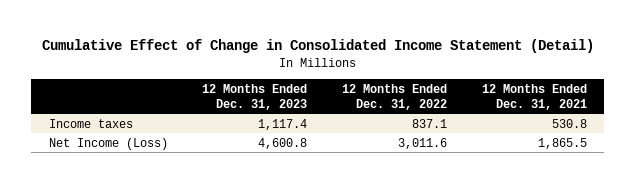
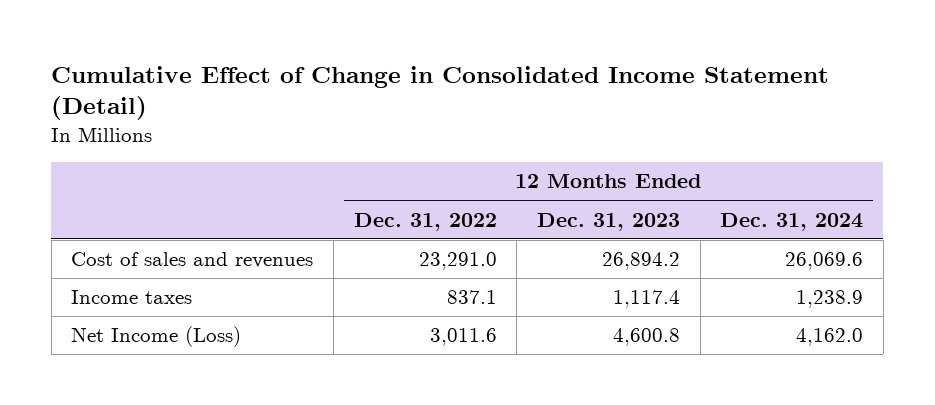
- | 12 Months Ended Dec. 31, 2023 | 12 Months Ended Dec. 31, 2022 | 12 Months Ended Dec. 31, 2021
+ | 12 Months Ended Dec. 31, 2022 | 12 Months Ended Dec. 31, 2023 | 12 Months Ended Dec. 31, 2024
+ Cost of sales and revenues | 23,291.0 | 26,894.2 | 26,069.6

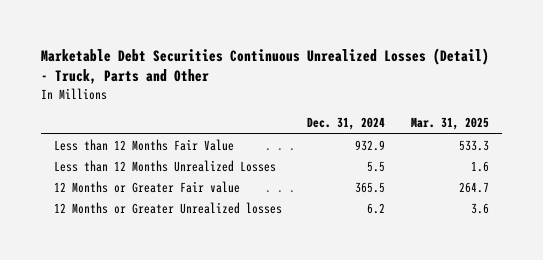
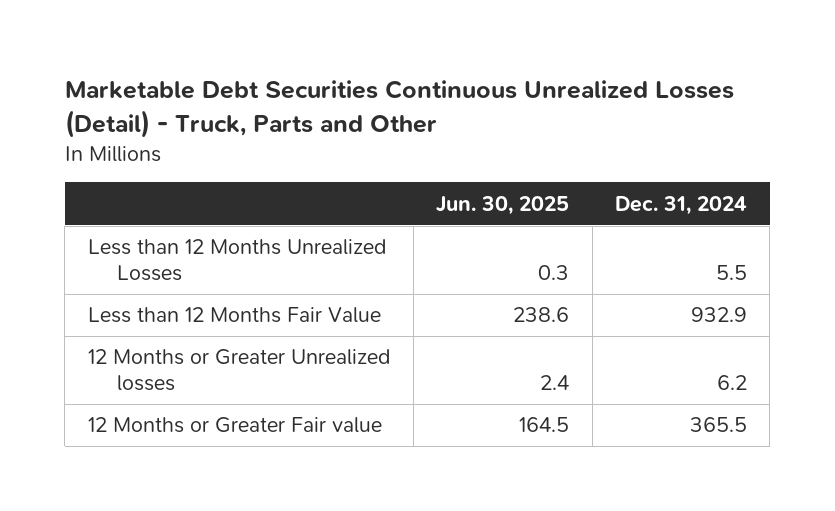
- | Dec. 31, 2024 | Mar. 31, 2025
+ | Jun. 30, 2025 | Dec. 31, 2024
moved down: Less than 12 Months Fair Value | 238.6 | 932.9
moved down: 12 Months or Greater Fair value | 164.5 | 365.5

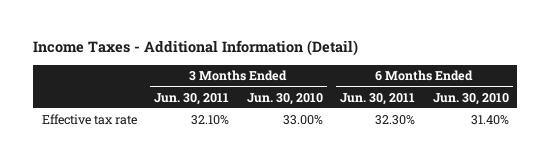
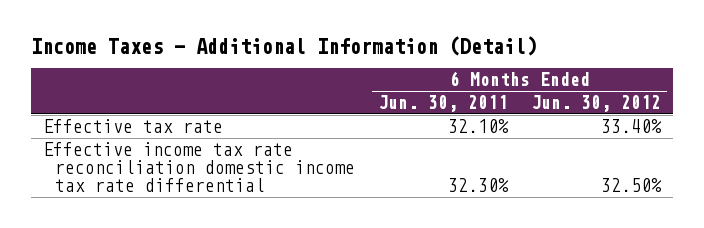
- | 3 Months Ended Jun. 30, 2011 | 3 Months Ended Jun. 30, 2010 | 6 Months Ended Jun. 30, 2011 | 6 Months Ended Jun. 30, 2010
+ | 6 Months Ended Jun. 30, 2011 | 6 Months Ended Jun. 30, 2012
- Effective tax rate | 32.10% | 33.00% | 32.30% | 31.40%
+ Effective tax rate | 32.10% | 33.40%
+ Effective income tax rate reconciliation domestic income tax rate differential | 32.30% | 32.50%

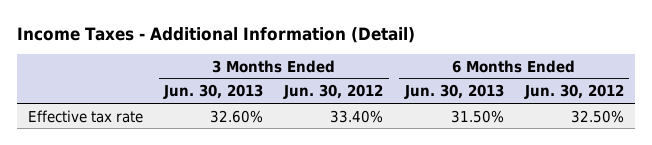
- | 6 Months Ended Jun. 30, 2011 | 6 Months Ended Jun. 30, 2012
+ | 3 Months Ended Jun. 30, 2013 | 3 Months Ended Jun. 30, 2012 | 6 Months Ended Jun. 30, 2013 | 6 Months Ended Jun. 30, 2012
- Effective tax rate | 32.10% | 33.40%
- Effective income tax rate reconciliation domestic income tax rate differential | 32.30% | 32.50%
+ Effective tax rate | 32.60% | 33.40% | 31.50% | 32.50%

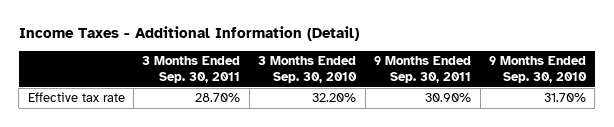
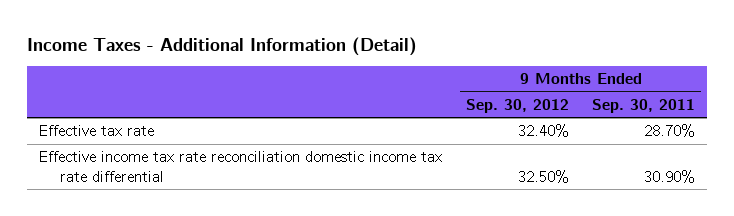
- | 3 Months Ended Sep. 30, 2011 | 3 Months Ended Sep. 30, 2010 | 9 Months Ended Sep. 30, 2011 | 9 Months Ended Sep. 30, 2010
+ | 9 Months Ended Sep. 30, 2012 | 9 Months Ended Sep. 30, 2011
- Effective tax rate | 28.70% | 32.20% | 30.90% | 31.70%
+ Effective tax rate | 32.40% | 28.70%
+ Effective income tax rate reconciliation domestic income tax rate differential | 32.50% | 30.90%

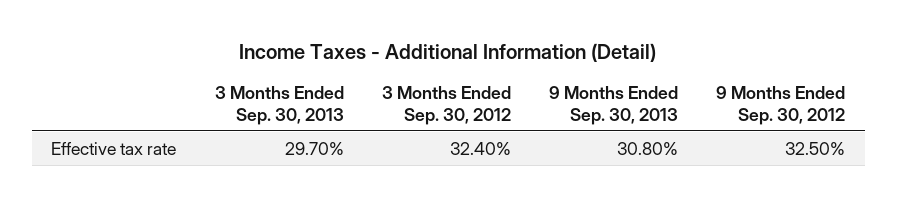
- | 9 Months Ended Sep. 30, 2012 | 9 Months Ended Sep. 30, 2011
+ | 3 Months Ended Sep. 30, 2013 | 3 Months Ended Sep. 30, 2012 | 9 Months Ended Sep. 30, 2013 | 9 Months Ended Sep. 30, 2012
- Effective tax rate | 32.40% | 28.70%
- Effective income tax rate reconciliation domestic income tax rate differential | 32.50% | 30.90%
+ Effective tax rate | 29.70% | 32.40% | 30.80% | 32.50%

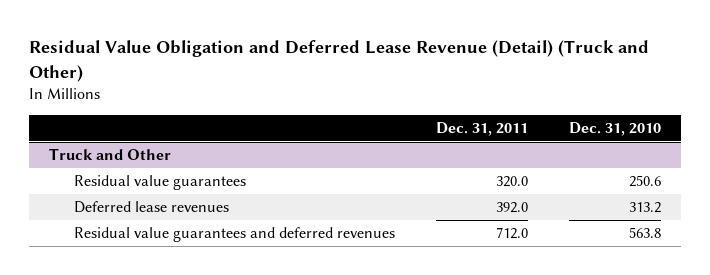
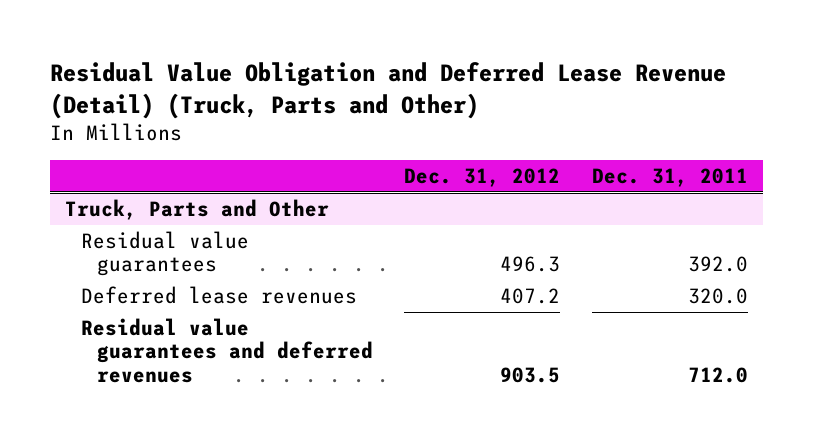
- Residual Value Obligation and Deferred Lease Revenue (Detail) (Truck and Other)
+ Residual Value Obligation and Deferred Lease Revenue (Detail) (Truck, Parts and Other)
- | Dec. 31, 2011 | Dec. 31, 2010
+ | Dec. 31, 2012 | Dec. 31, 2011
- Truck and Other
- Residual value guarantees | 320.0 | 250.6
- Deferred lease revenues | 392.0 | 313.2
+ Truck, Parts and Other
+ Residual value guarantees | 496.3 | 392.0
+ Deferred lease revenues | 407.2 | 320.0

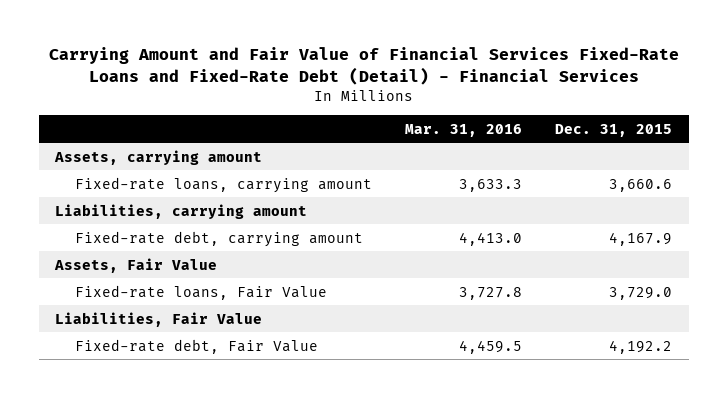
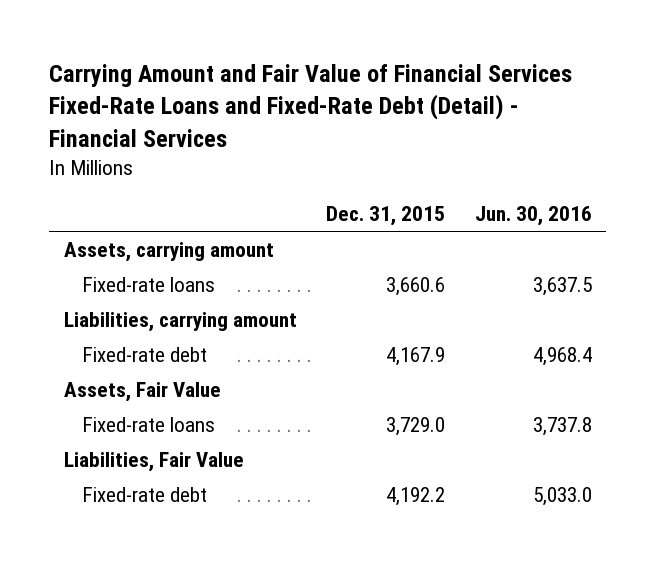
- | Mar. 31, 2016 | Dec. 31, 2015
+ | Dec. 31, 2015 | Jun. 30, 2016
- Fixed-rate loans, carrying amount | 3,633.3 | 3,660.6
+ Fixed-rate loans | 3,660.6 | 3,637.5
- Fixed-rate debt, carrying amount | 4,413.0 | 4,167.9
+ Fixed-rate debt | 4,167.9 | 4,968.4
- Fixed-rate loans, Fair Value | 3,727.8 | 3,729.0
+ Fixed-rate loans | 3,729.0 | 3,737.8
- Fixed-rate debt, Fair Value | 4,459.5 | 4,192.2
+ Fixed-rate debt | 4,192.2 | 5,033.0

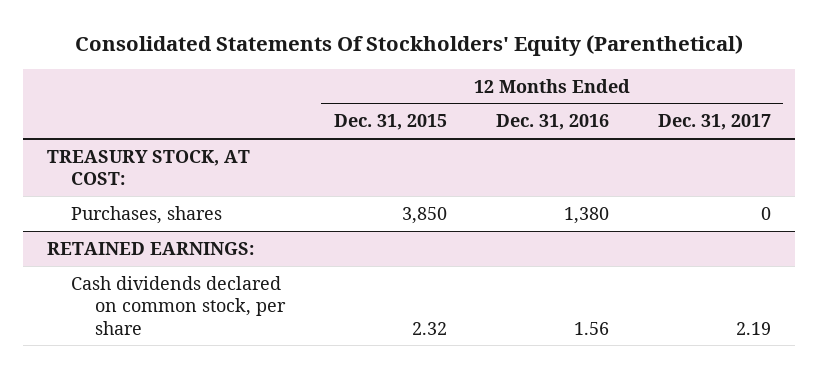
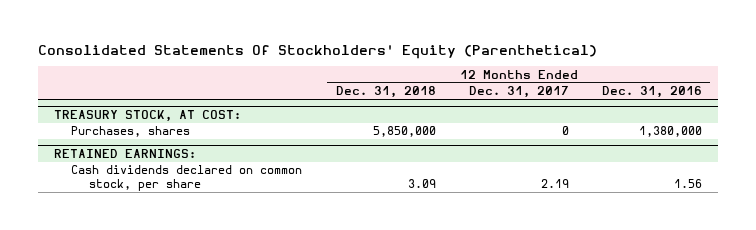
- | 12 Months Ended Dec. 31, 2015 | 12 Months Ended Dec. 31, 2016 | 12 Months Ended Dec. 31, 2017
+ | 12 Months Ended Dec. 31, 2018 | 12 Months Ended Dec. 31, 2017 | 12 Months Ended Dec. 31, 2016
@ TREASURY STOCK, AT COST:
- Purchases, shares | 3,850 | 1,380 | 0
+ Purchases, shares | 5,850,000 | 0 | 1,380,000

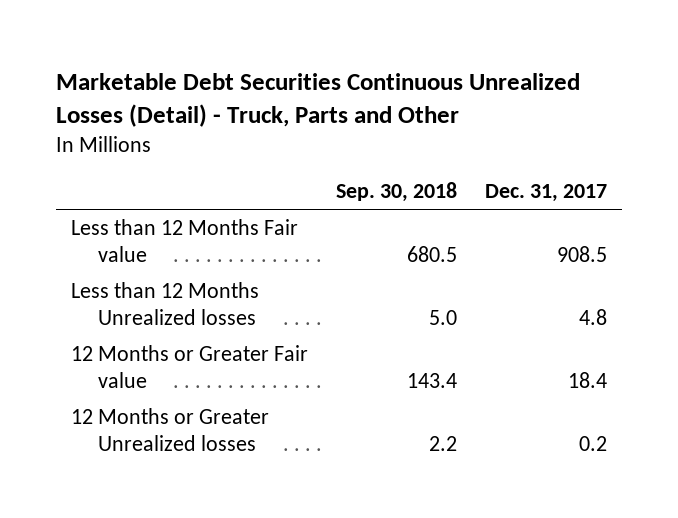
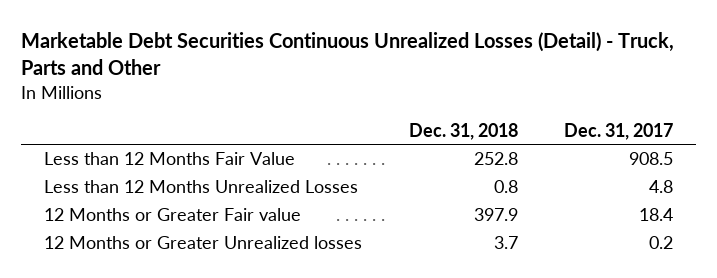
- | Sep. 30, 2018 | Dec. 31, 2017
+ | Dec. 31, 2018 | Dec. 31, 2017
- Less than 12 Months Fair value | 680.5 | 908.5
- Less than 12 Months Unrealized losses | 5.0 | 4.8
+ Less than 12 Months Fair Value | 252.8 | 908.5
+ Less than 12 Months Unrealized Losses | 0.8 | 4.8

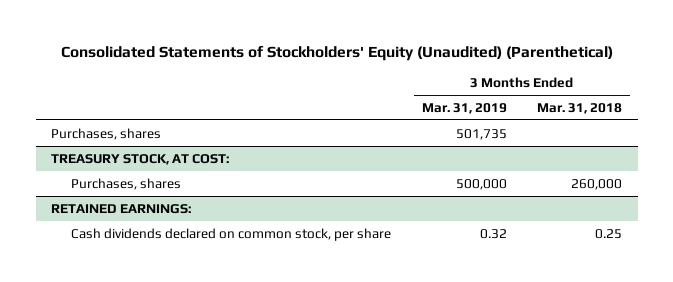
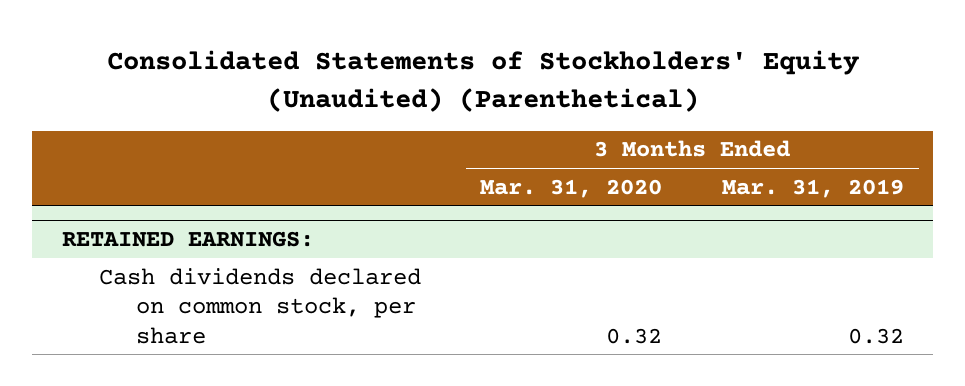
- | 3 Months Ended Mar. 31, 2019 | 3 Months Ended Mar. 31, 2018
+ | 3 Months Ended Mar. 31, 2020 | 3 Months Ended Mar. 31, 2019
- Purchases, shares | 501,735 |
- TREASURY STOCK, AT COST:
- Purchases, shares | 500,000 | 260,000

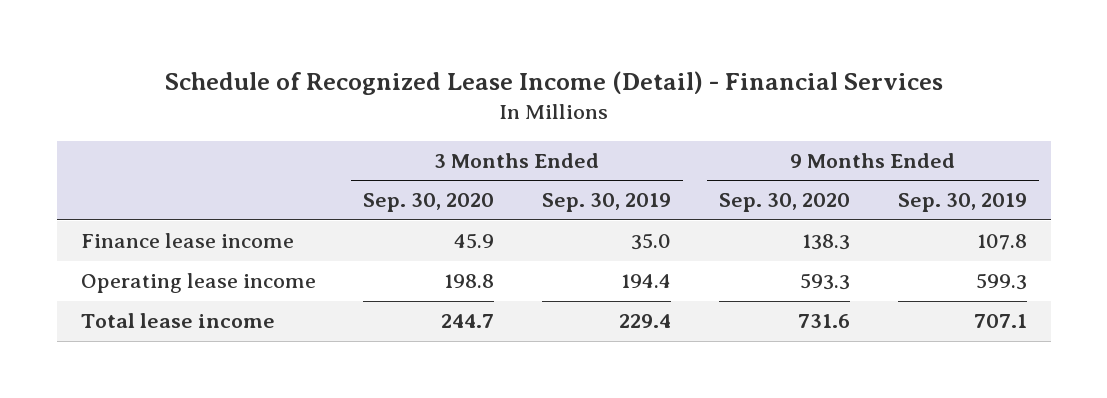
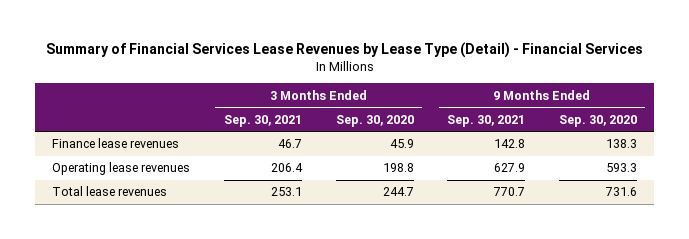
- Schedule of Recognized Lease Income (Detail) - Financial Services
+ Summary of Financial Services Lease Revenues by Lease Type (Detail) - Financial Services
- | 3 Months Ended Sep. 30, 2020 | 3 Months Ended Sep. 30, 2019 | 9 Months Ended Sep. 30, 2020 | 9 Months Ended Sep. 30, 2019
+ | 3 Months Ended Sep. 30, 2021 | 3 Months Ended Sep. 30, 2020 | 9 Months Ended Sep. 30, 2021 | 9 Months Ended Sep. 30, 2020
- Finance lease income | 45.9 | 35.0 | 138.3 | 107.8
- Operating lease income | 198.8 | 194.4 | 593.3 | 599.3
- Total lease income | 244.7 | 229.4 | 731.6 | 707.1
+ Finance lease revenues | 46.7 | 45.9 | 142.8 | 138.3
+ Operating lease revenues | 206.4 | 198.8 | 627.9 | 593.3
+ Total lease revenues | 253.1 | 244.7 | 770.7 | 731.6

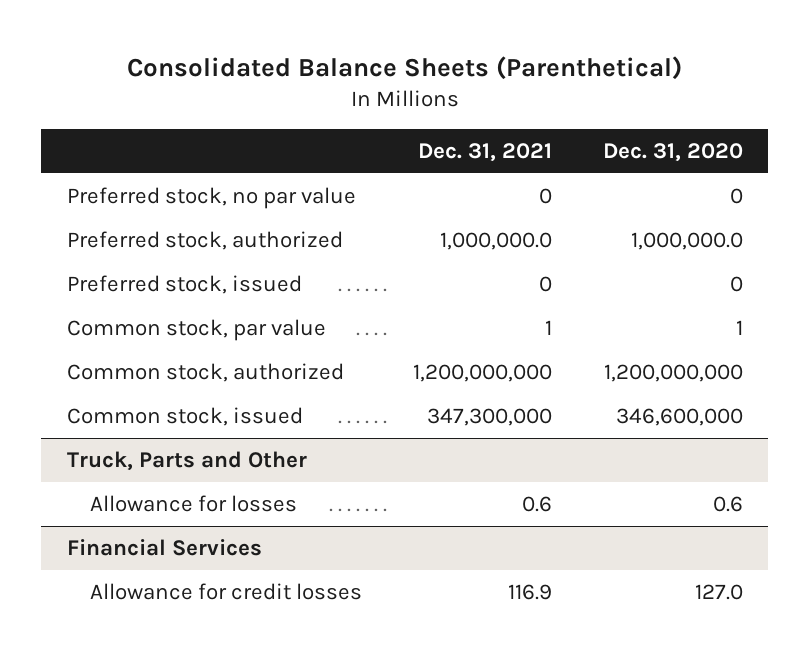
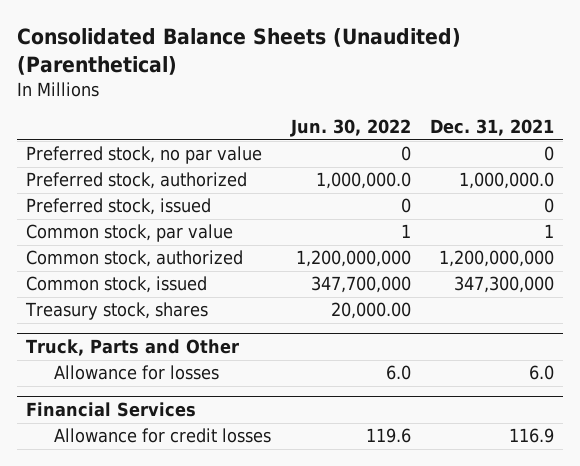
- Consolidated Balance Sheets (Parenthetical)
+ Consolidated Balance Sheets (Unaudited) (Parenthetical)
- | Dec. 31, 2021 | Dec. 31, 2020
+ | Jun. 30, 2022 | Dec. 31, 2021
+ Treasury stock, shares | 20,000.00 |
@ Truck, Parts and Other
- Allowance for losses | 0.6 | 0.6
+ Allowance for losses | 6.0 | 6.0

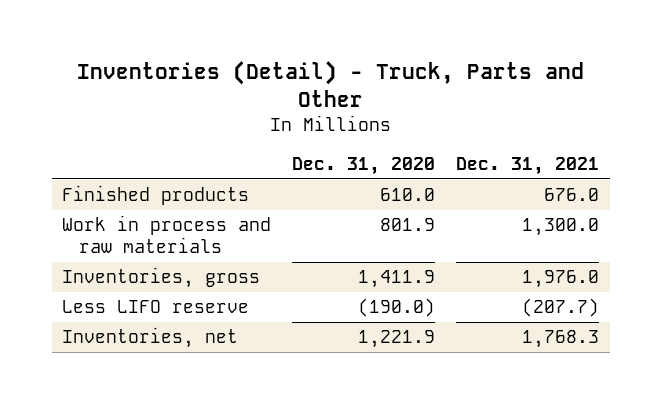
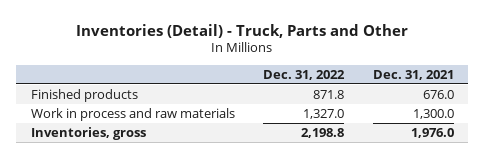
- | Dec. 31, 2020 | Dec. 31, 2021
+ | Dec. 31, 2022 | Dec. 31, 2021
- Less LIFO reserve | (190.0) | (207.7)
- Inventories, net | 1,221.9 | 1,768.3

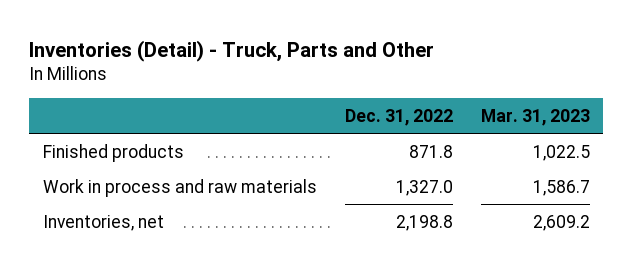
- | Dec. 31, 2022 | Dec. 31, 2021
+ | Dec. 31, 2022 | Mar. 31, 2023
- Inventories, gross | 2,198.8 | 1,976.0
+ Inventories, net | 2,198.8 | 2,609.2

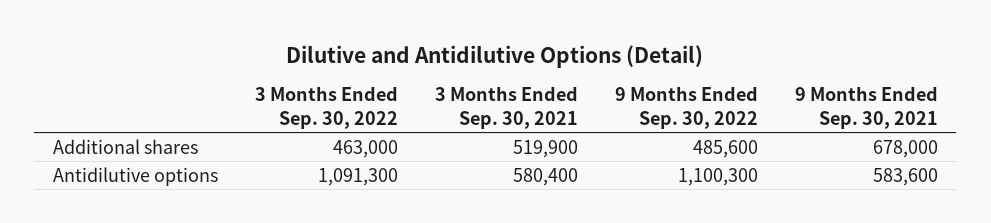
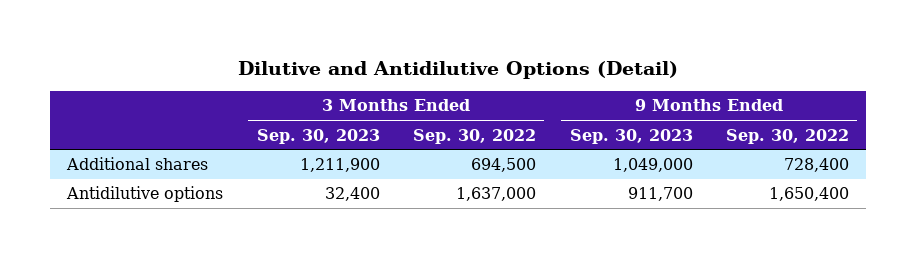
- | 3 Months Ended Sep. 30, 2022 | 3 Months Ended Sep. 30, 2021 | 9 Months Ended Sep. 30, 2022 | 9 Months Ended Sep. 30, 2021
+ | 3 Months Ended Sep. 30, 2023 | 3 Months Ended Sep. 30, 2022 | 9 Months Ended Sep. 30, 2023 | 9 Months Ended Sep. 30, 2022
- Additional shares | 463,000 | 519,900 | 485,600 | 678,000
- Antidilutive options | 1,091,300 | 580,400 | 1,100,300 | 583,600
+ Additional shares | 1,211,900 | 694,500 | 1,049,000 | 728,400
+ Antidilutive options | 32,400 | 1,637,000 | 911,700 | 1,650,400

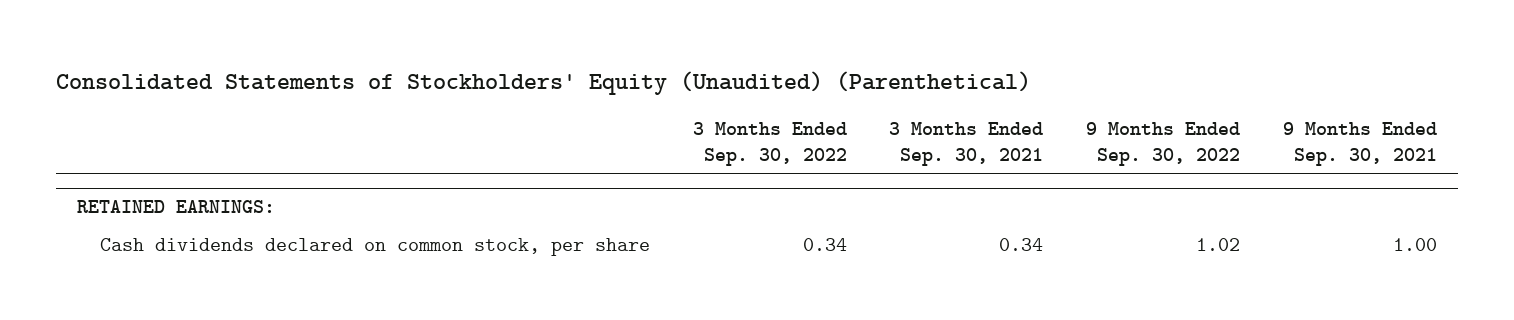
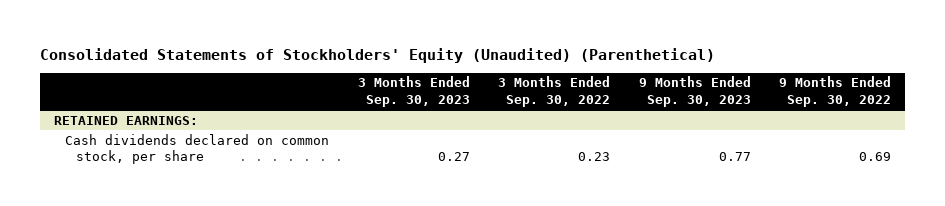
- | 3 Months Ended Sep. 30, 2022 | 3 Months Ended Sep. 30, 2021 | 9 Months Ended Sep. 30, 2022 | 9 Months Ended Sep. 30, 2021
+ | 3 Months Ended Sep. 30, 2023 | 3 Months Ended Sep. 30, 2022 | 9 Months Ended Sep. 30, 2023 | 9 Months Ended Sep. 30, 2022
@ RETAINED EARNINGS:
- Cash dividends declared on common stock, per share | 0.34 | 0.34 | 1.02 | 1.00
+ Cash dividends declared on common stock, per share | 0.27 | 0.23 | 0.77 | 0.69

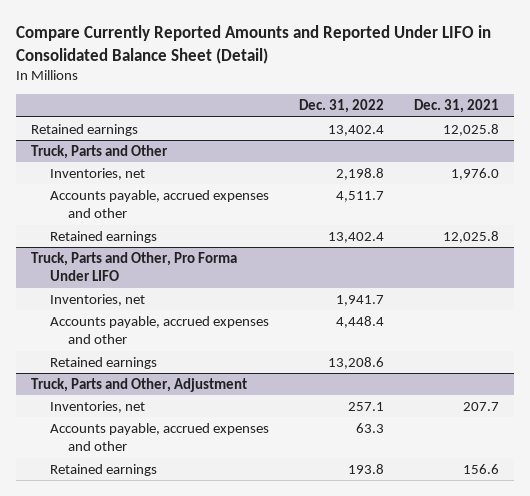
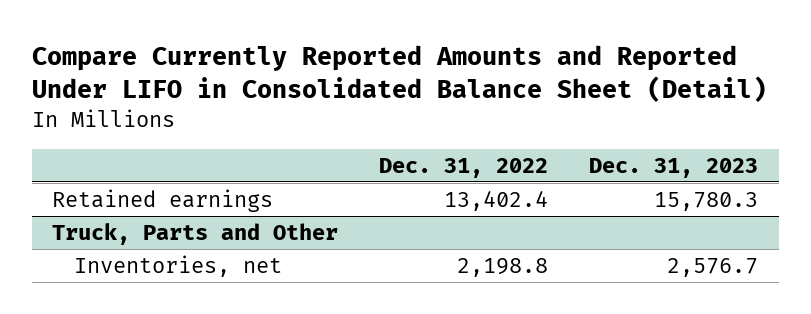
- | Dec. 31, 2022 | Dec. 31, 2021
+ | Dec. 31, 2022 | Dec. 31, 2023
@ Truck, Parts and Other
- Accounts payable, accrued expenses and other | 4,511.7 |
- Retained earnings | 13,402.4 | 12,025.8
- Truck, Parts and Other, Pro Forma Under LIFO
- Inventories, net | 1,941.7 |
- Accounts payable, accrued expenses and other | 4,448.4 |
- Retained earnings | 13,208.6 |
- Truck, Parts and Other, Adjustment
- Inventories, net | 257.1 | 207.7
- Accounts payable, accrued expenses and other | 63.3 |
- Retained earnings | 193.8 | 156.6

